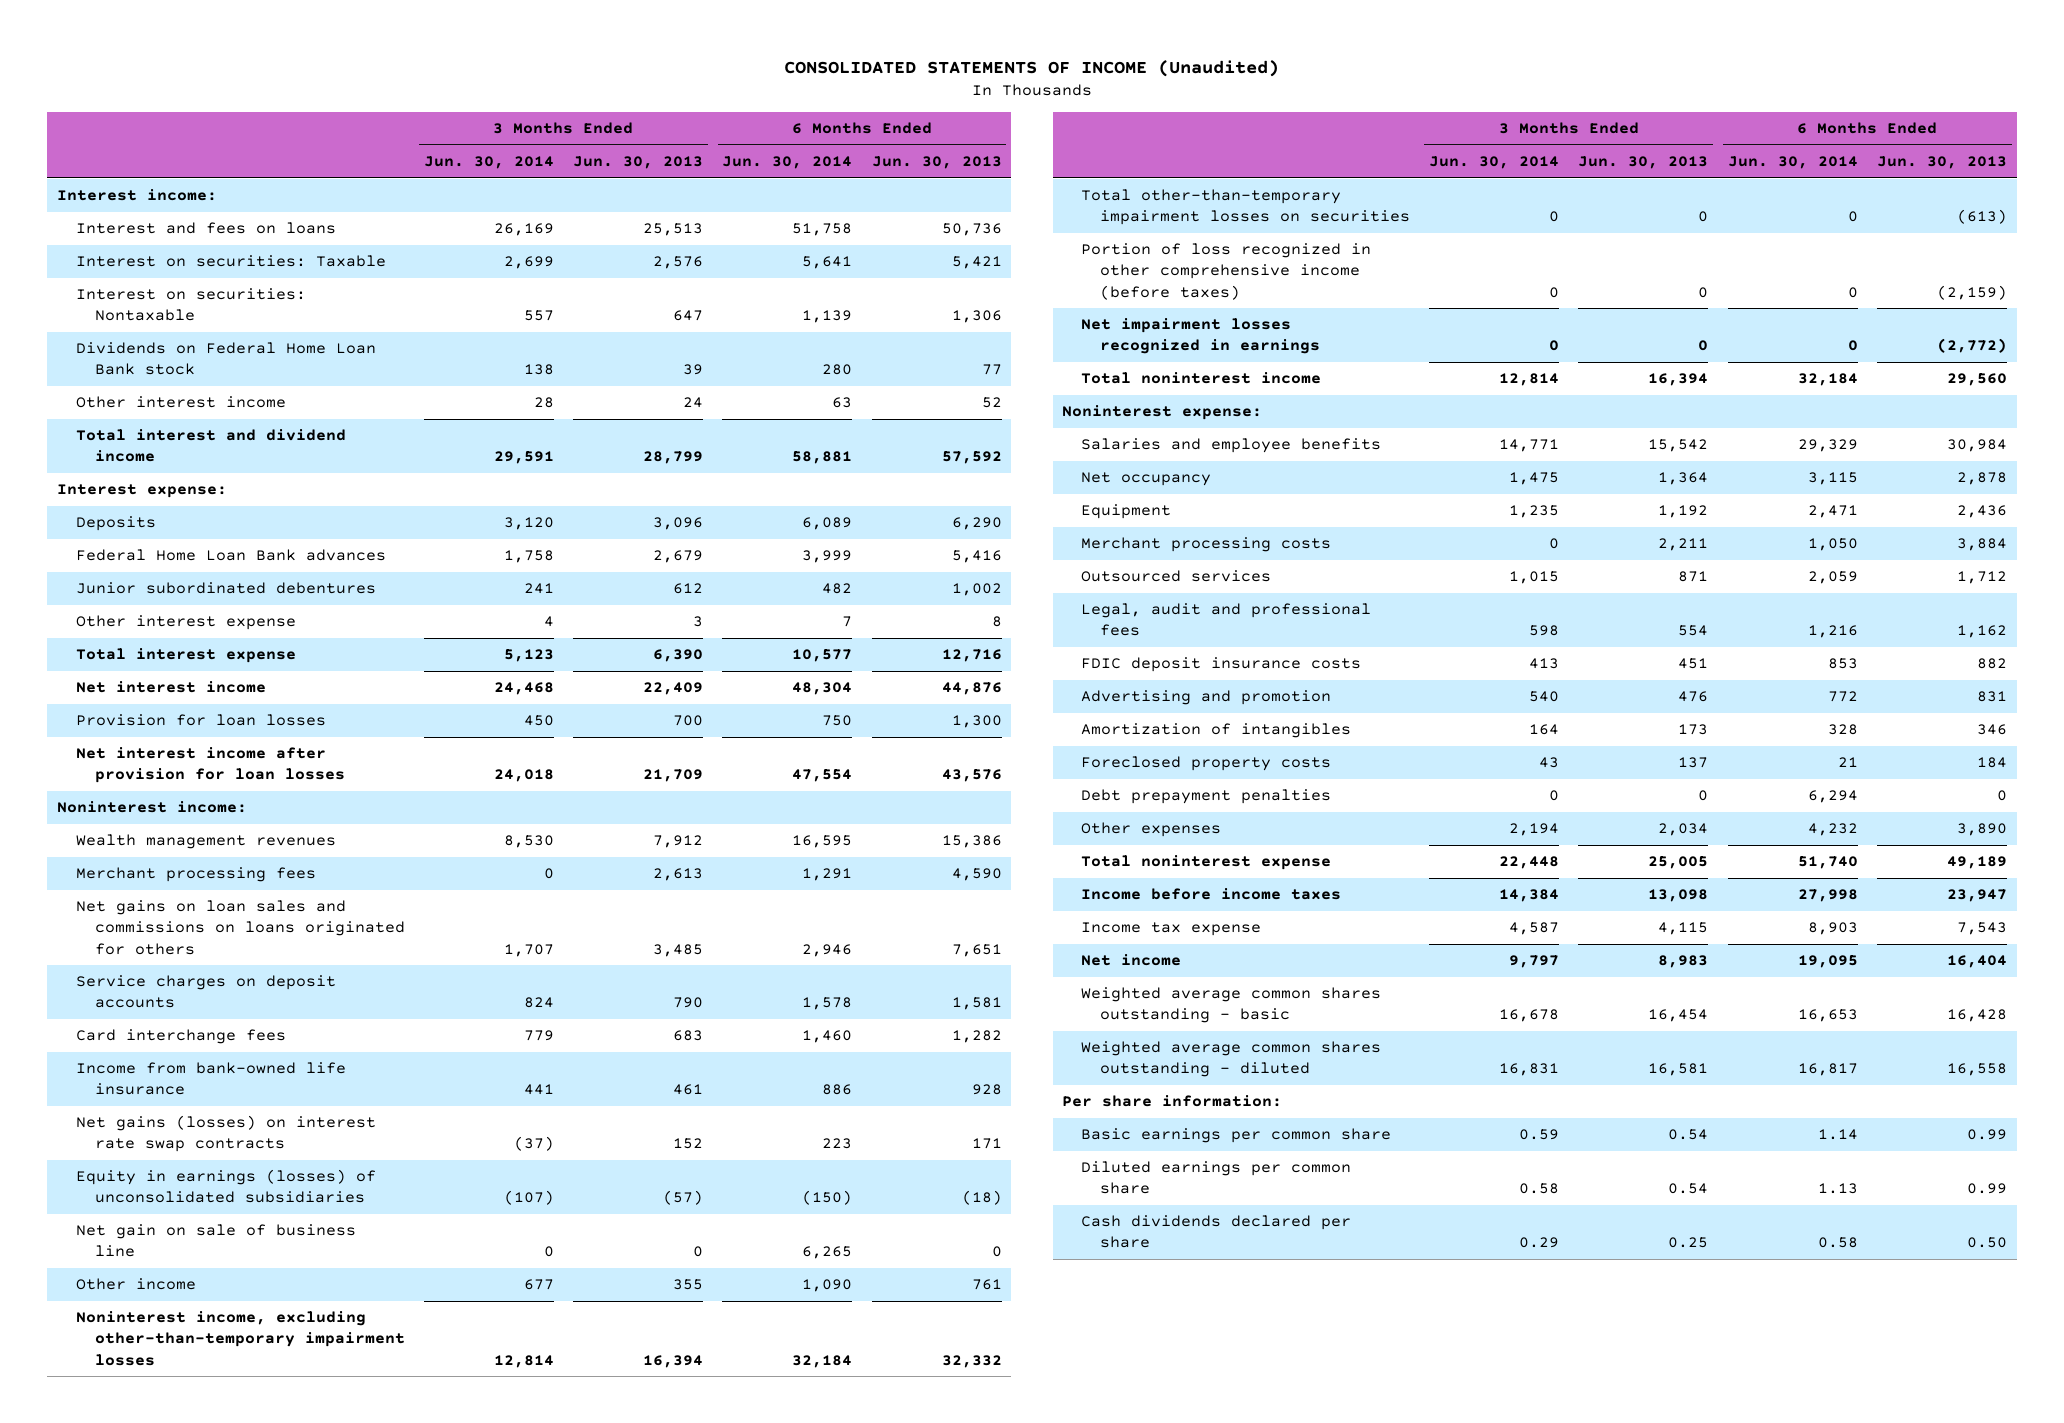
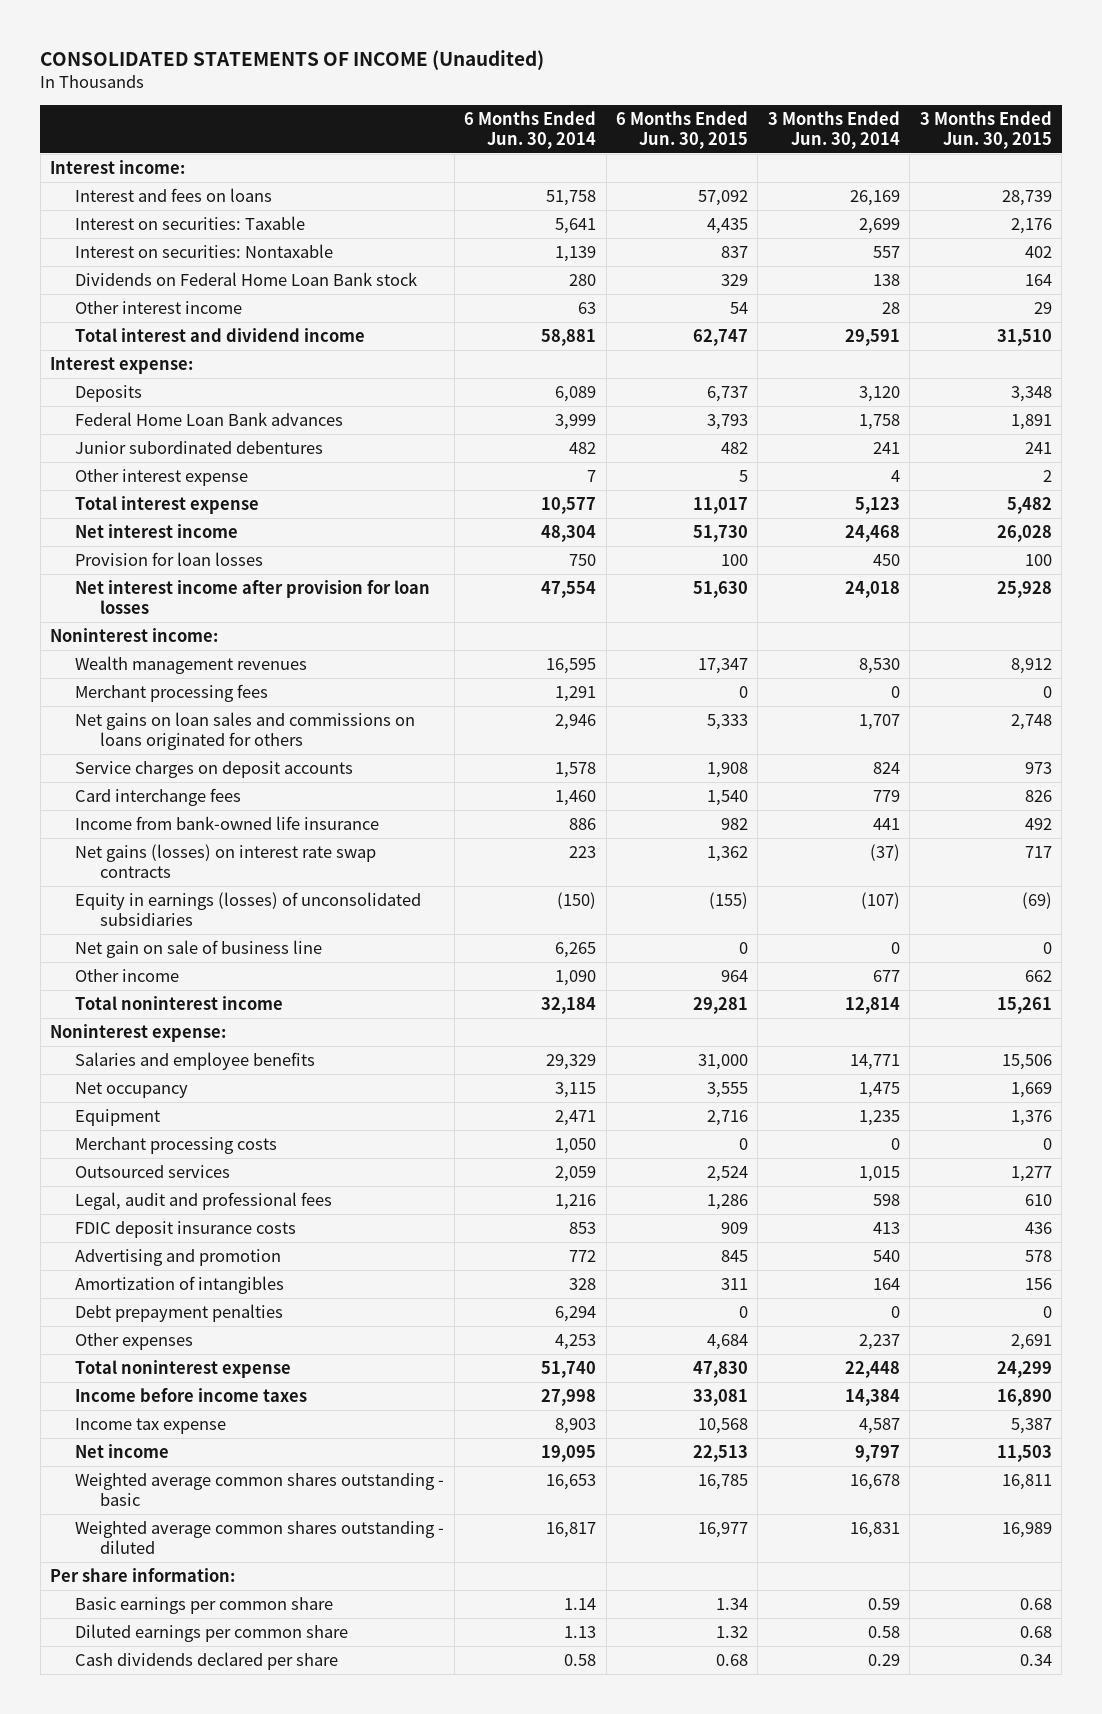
- | 3 Months Ended Jun. 30, 2014 | 3 Months Ended Jun. 30, 2013 | 6 Months Ended Jun. 30, 2014 | 6 Months Ended Jun. 30, 2013
+ | 6 Months Ended Jun. 30, 2014 | 6 Months Ended Jun. 30, 2015 | 3 Months Ended Jun. 30, 2014 | 3 Months Ended Jun. 30, 2015
- Noninterest income, excluding other-than-temporary impairment losses | 12,814 | 16,394 | 32,184 | 32,332
- Total other-than-temporary impairment losses on securities | 0 | 0 | 0 | (613)
- Portion of loss recognized in other comprehensive income (before taxes) | 0 | 0 | 0 | (2,159)
- Net impairment losses recognized in earnings | 0 | 0 | 0 | (2,772)
- Foreclosed property costs | 43 | 137 | 21 | 184
- Other expenses | 2,194 | 2,034 | 4,232 | 3,890
+ Other expenses | 4,253 | 4,684 | 2,237 | 2,691

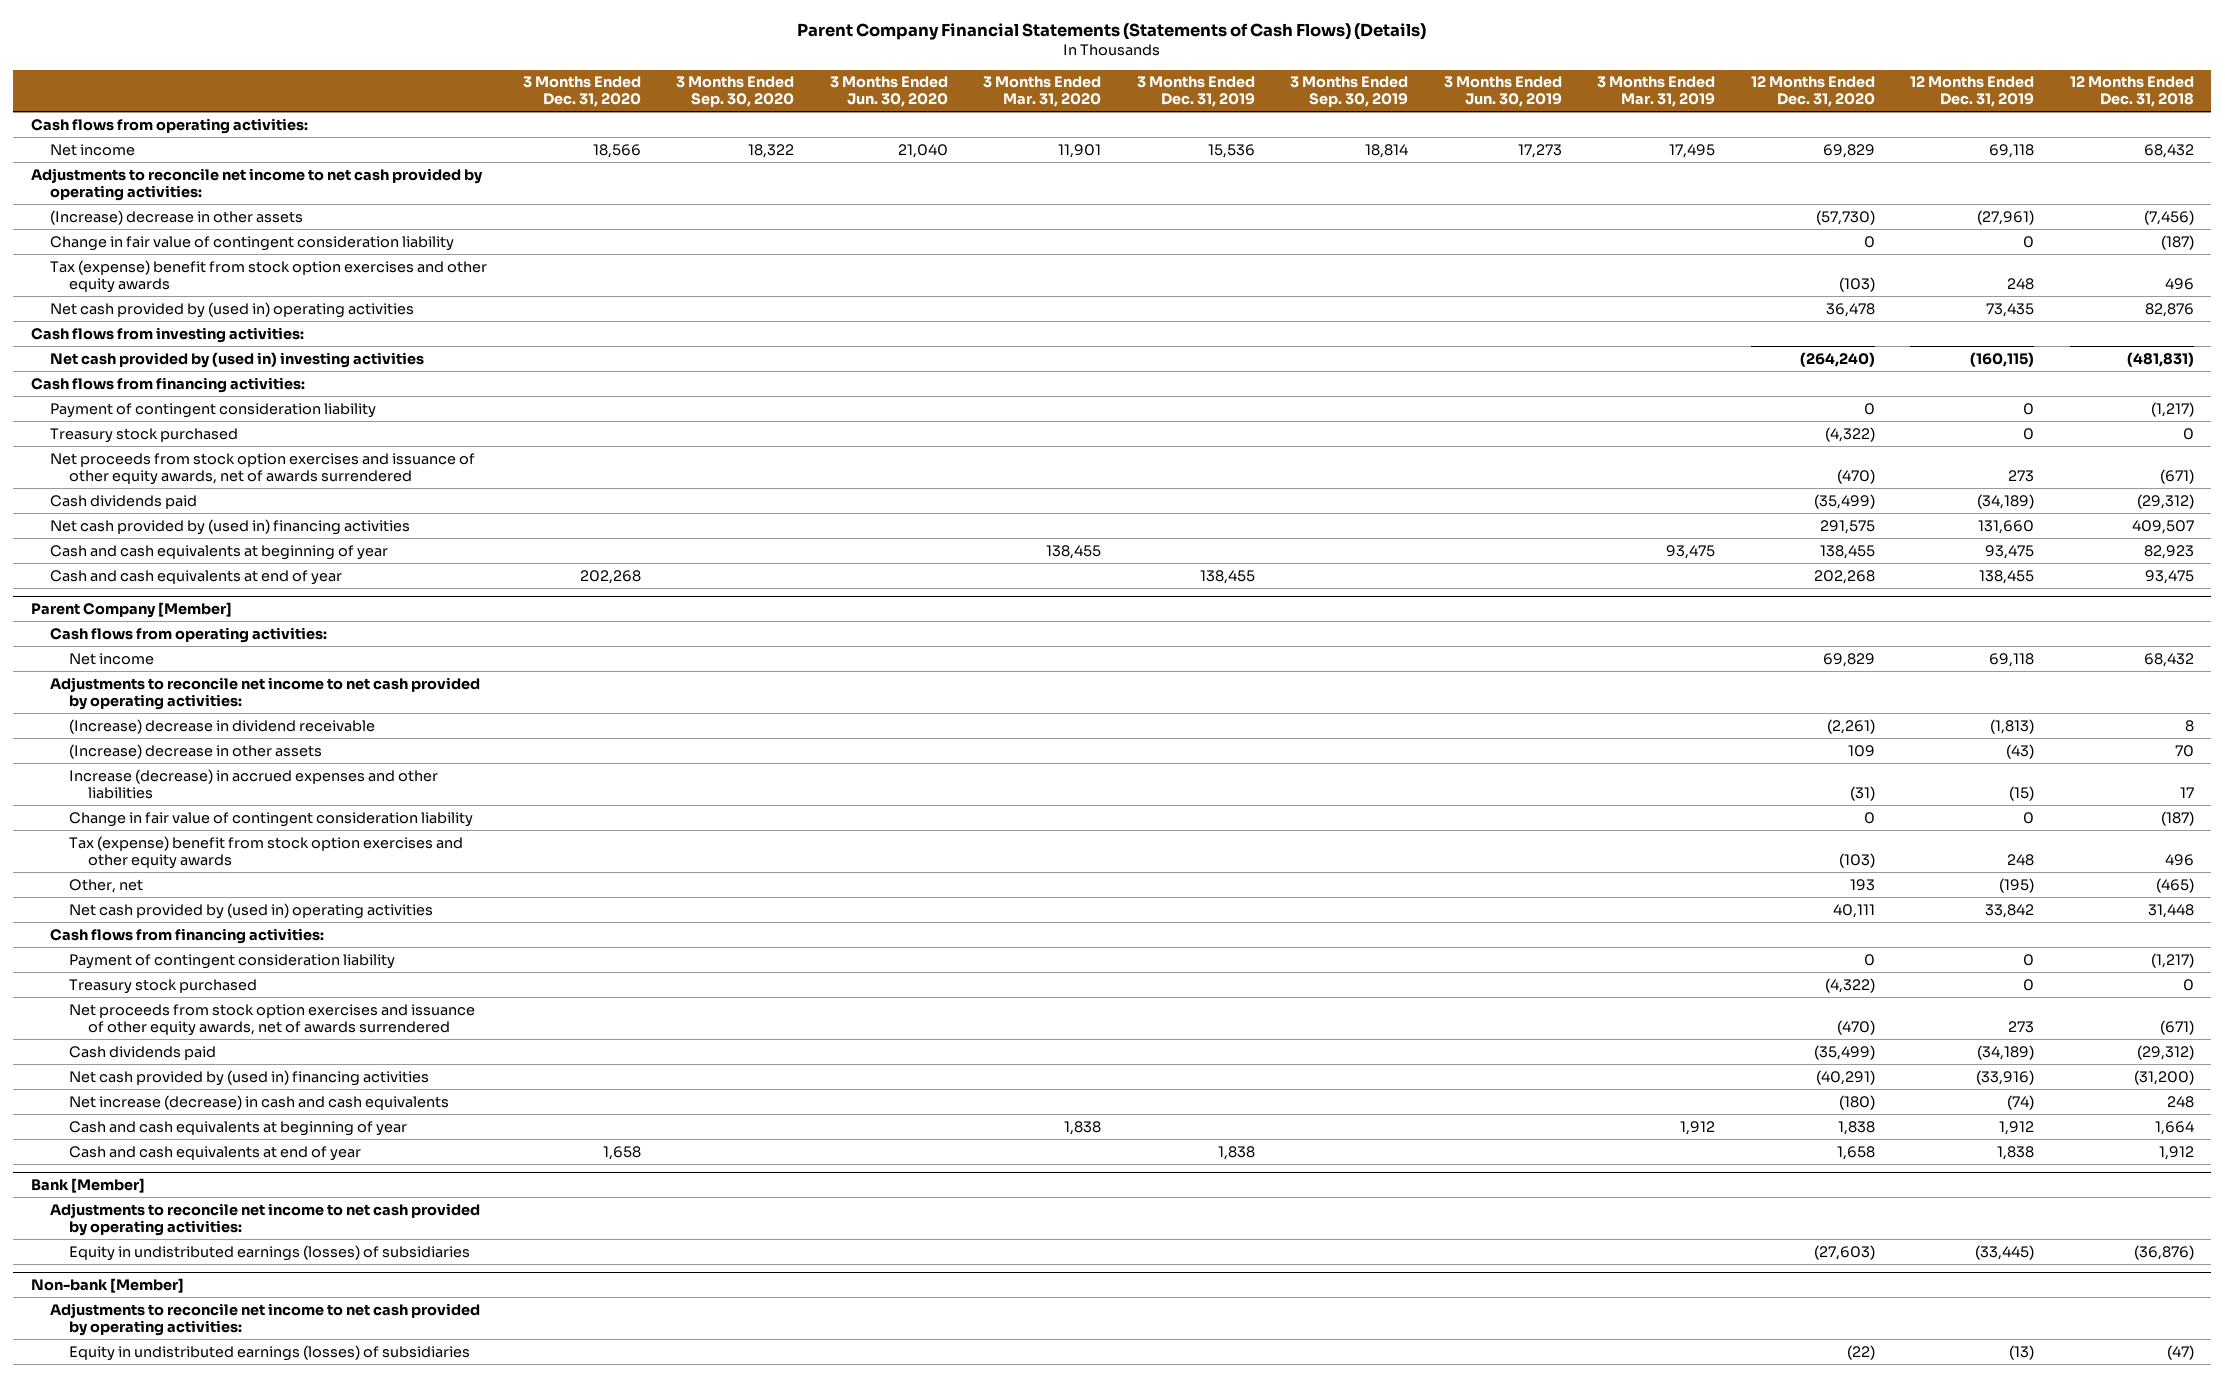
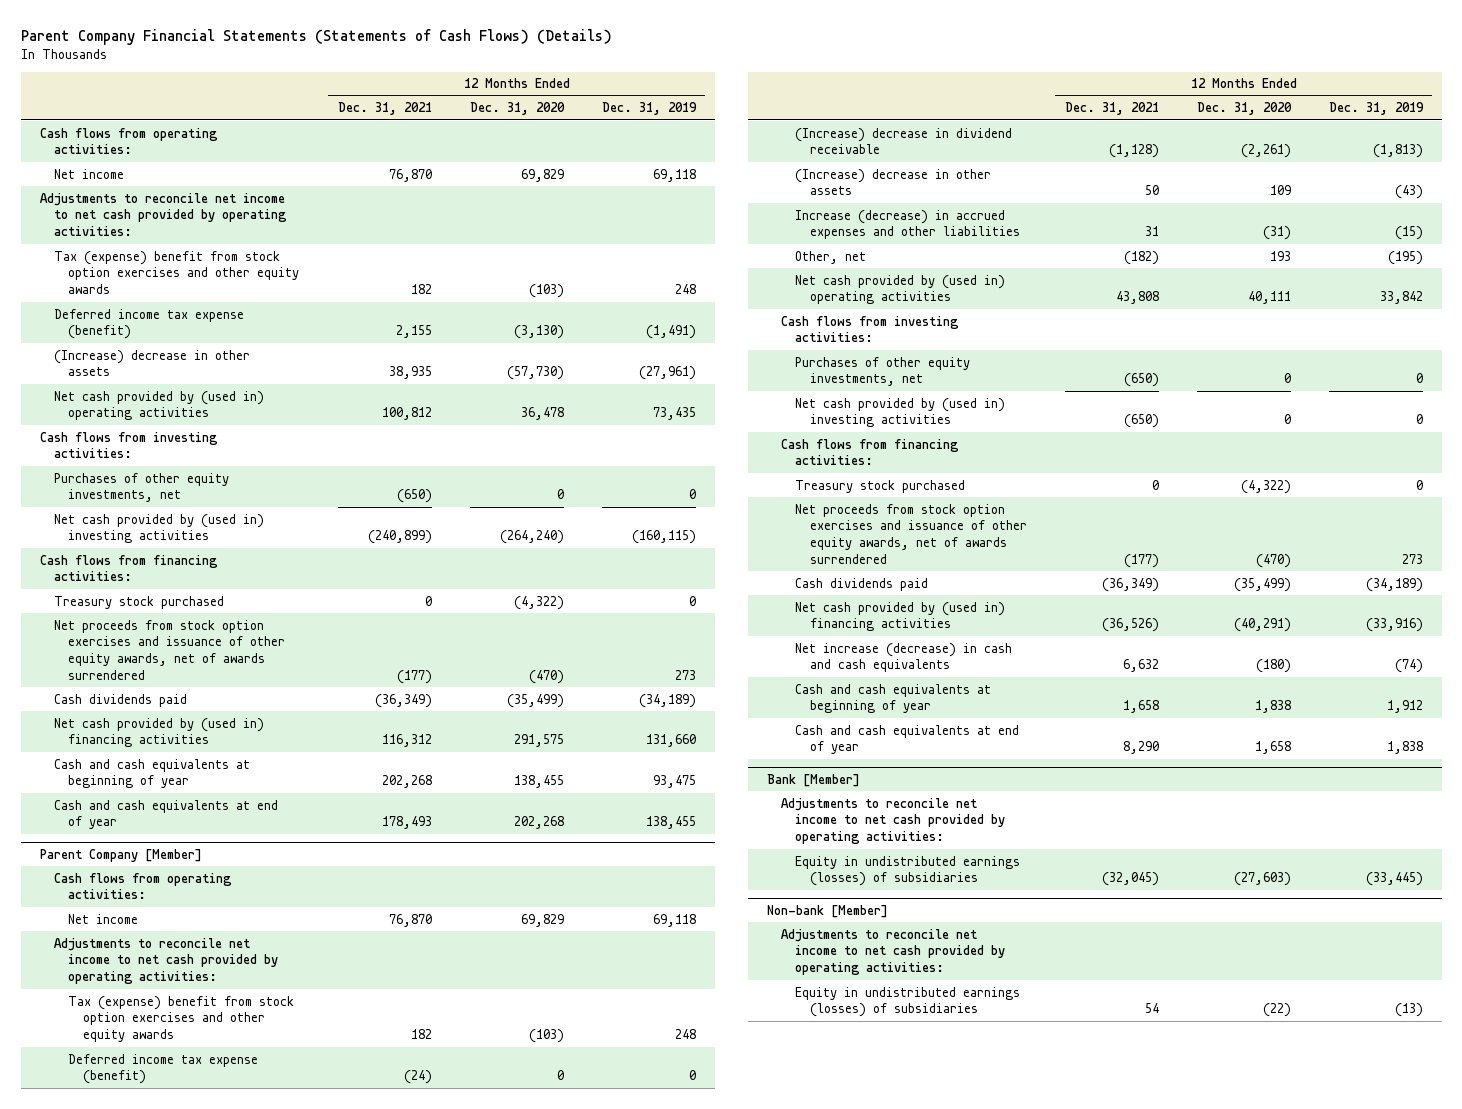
- | 3 Months Ended Dec. 31, 2020 | 3 Months Ended Sep. 30, 2020 | 3 Months Ended Jun. 30, 2020 | 3 Months Ended Mar. 31, 2020 | 3 Months Ended Dec. 31, 2019 | 3 Months Ended Sep. 30, 2019 | 3 Months Ended Jun. 30, 2019 | 3 Months Ended Mar. 31, 2019 | 12 Months Ended Dec. 31, 2020 | 12 Months Ended Dec. 31, 2019 | 12 Months Ended Dec. 31, 2018
+ | 12 Months Ended Dec. 31, 2021 | 12 Months Ended Dec. 31, 2020 | 12 Months Ended Dec. 31, 2019
- Change in fair value of contingent consideration liability | | | | | | | | | 0 | 0 | (187)
+ Deferred income tax expense (benefit) | 2,155 | (3,130) | (1,491)
moved down: (Increase) decrease in other assets | 38,935 | (57,730) | (27,961)
+ Purchases of other equity investments, net | (650) | 0 | 0
- Payment of contingent consideration liability | | | | | | | | | 0 | 0 | (1,217)
@ Parent Company [Member]
moved up: Tax (expense) benefit from stock option exercises and other equity awards | 182 | (103) | 248
+ Deferred income tax expense (benefit) | (24) | 0 | 0
- Change in fair value of contingent consideration liability | | | | | | | | | 0 | 0 | (187)
+ Cash flows from investing activities:
+ Purchases of other equity investments, net | (650) | 0 | 0
+ Net cash provided by (used in) investing activities | (650) | 0 | 0
- Payment of contingent consideration liability | | | | | | | | | 0 | 0 | (1,217)

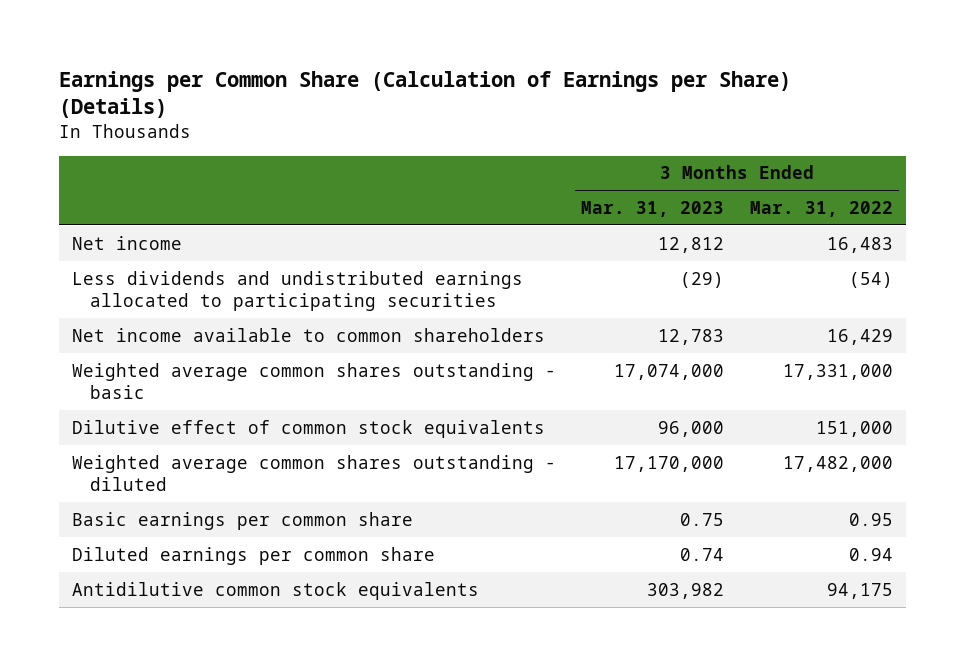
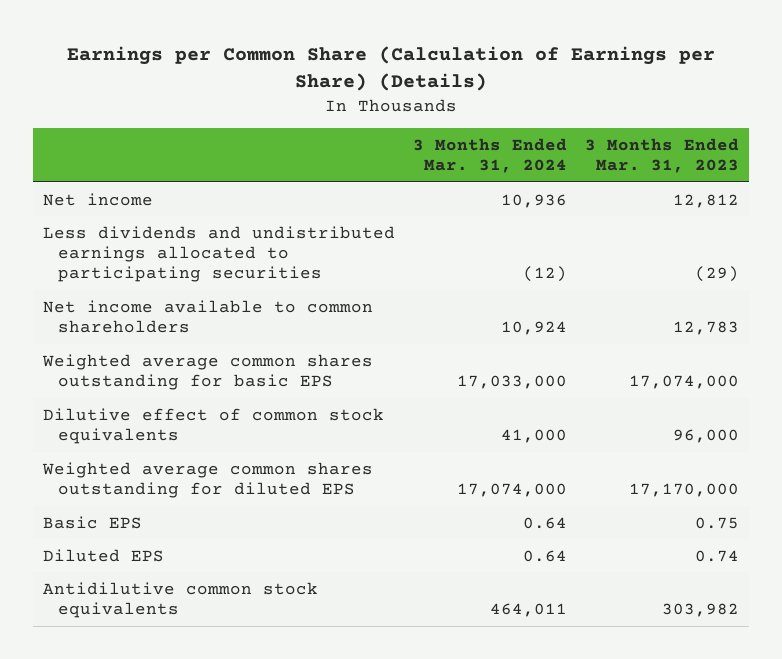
- | 3 Months Ended Mar. 31, 2023 | 3 Months Ended Mar. 31, 2022
+ | 3 Months Ended Mar. 31, 2024 | 3 Months Ended Mar. 31, 2023
- Weighted average common shares outstanding - basic | 17,074,000 | 17,331,000
+ Weighted average common shares outstanding for basic EPS | 17,033,000 | 17,074,000
- Weighted average common shares outstanding - diluted | 17,170,000 | 17,482,000
- Basic earnings per common share | 0.75 | 0.95
- Diluted earnings per common share | 0.74 | 0.94
+ Weighted average common shares outstanding for diluted EPS | 17,074,000 | 17,170,000
+ Basic EPS | 0.64 | 0.75
+ Diluted EPS | 0.64 | 0.74

